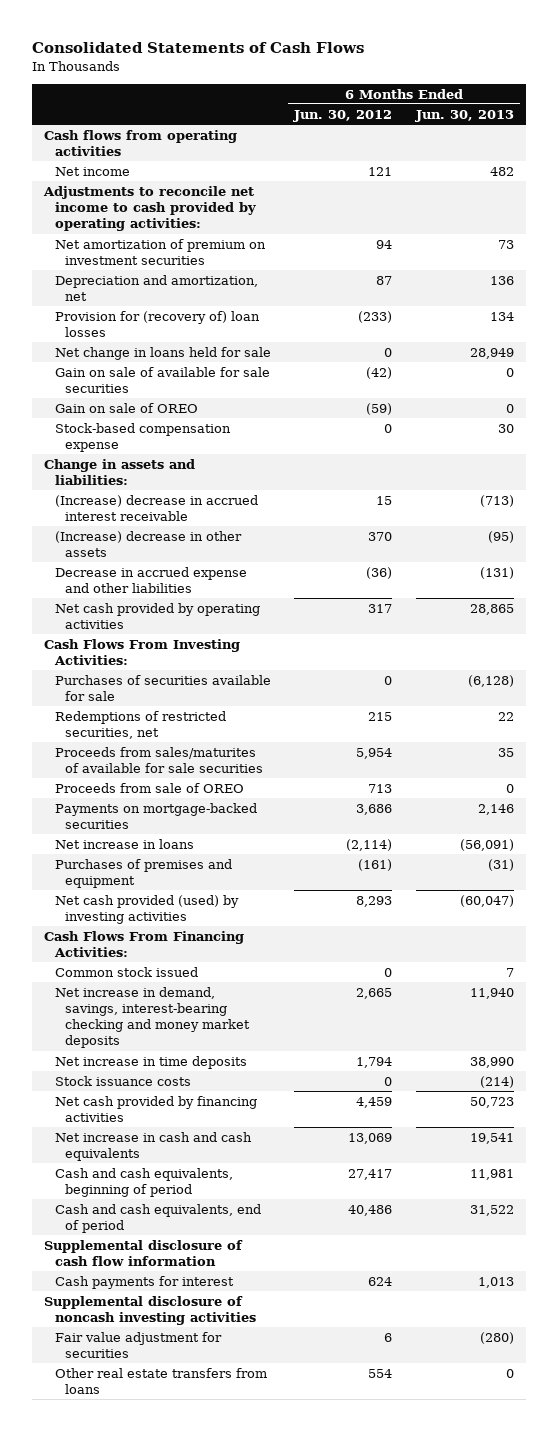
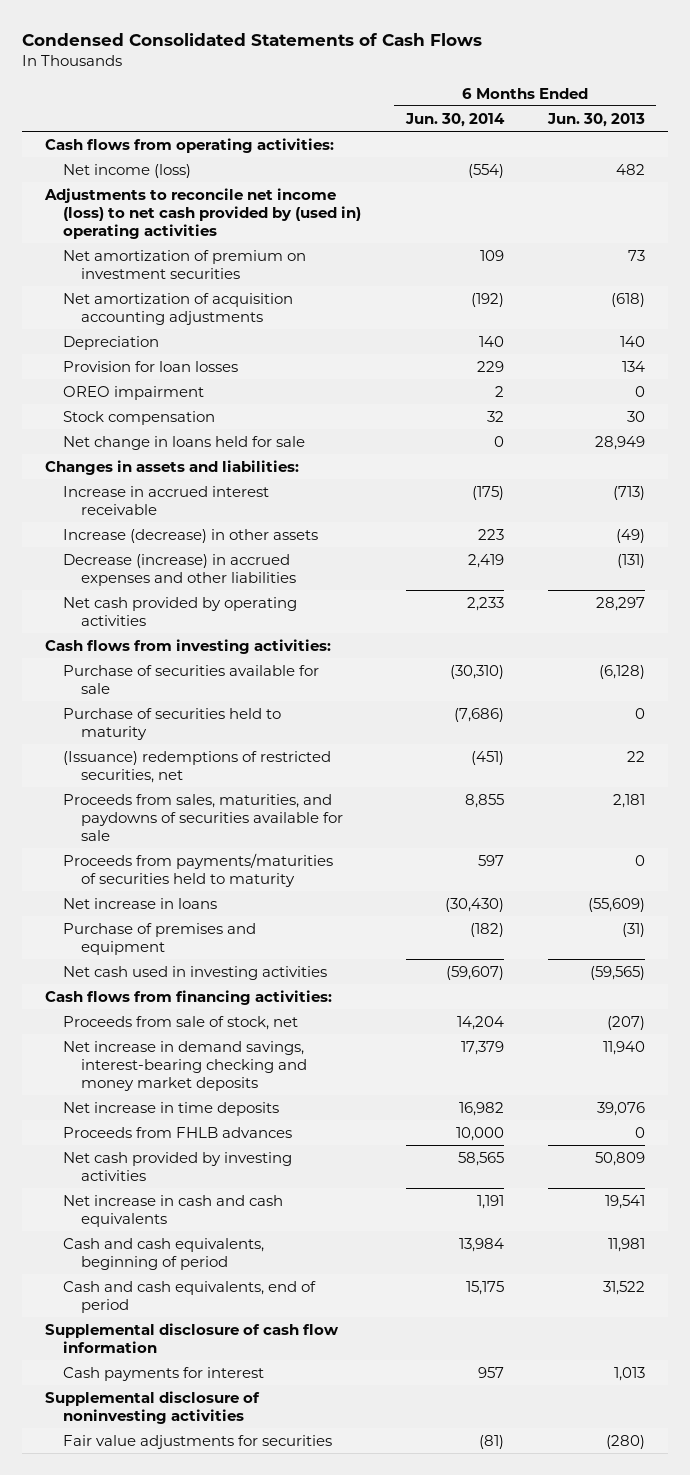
- Consolidated Statements of Cash Flows
+ Condensed Consolidated Statements of Cash Flows
- | 6 Months Ended Jun. 30, 2012 | 6 Months Ended Jun. 30, 2013
+ | 6 Months Ended Jun. 30, 2014 | 6 Months Ended Jun. 30, 2013
- Cash flows from operating activities
- Net income | 121 | 482
- Adjustments to reconcile net income to cash provided by operating activities:
+ Cash flows from operating activities:
+ Net income (loss) | (554) | 482
+ Adjustments to reconcile net income (loss) to net cash provided by (used in) operating activities
- Depreciation and amortization, net | 87 | 136
- Provision for (recovery of) loan losses | (233) | 134
+ Net amortization of acquisition accounting adjustments | (192) | (618)
+ Depreciation | 140 | 140
+ Provision for loan losses | 229 | 134
+ OREO impairment | 2 | 0
+ Stock compensation | 32 | 30
- Gain on sale of available for sale securities | (42) | 0
- Gain on sale of OREO | (59) | 0
- Stock-based compensation expense | 0 | 30
- Change in assets and liabilities:
- (Increase) decrease in accrued interest receivable | 15 | (713)
- (Increase) decrease in other assets | 370 | (95)
- Decrease in accrued expense and other liabilities | (36) | (131)
- Net cash provided by operating activities | 317 | 28,865
- Cash Flows From Investing Activities:
- Purchases of securities available for sale | 0 | (6,128)
- Redemptions of restricted securities, net | 215 | 22
- Proceeds from sales/maturites of available for sale securities | 5,954 | 35
- Proceeds from sale of OREO | 713 | 0
- Payments on mortgage-backed securities | 3,686 | 2,146
- Net increase in loans | (2,114) | (56,091)
- Purchases of premises and equipment | (161) | (31)
- Net cash provided (used) by investing activities | 8,293 | (60,047)
- Cash Flows From Financing Activities:
- Common stock issued | 0 | 7
- Net increase in demand, savings, interest-bearing checking and money market deposits | 2,665 | 11,940
- Net increase in time deposits | 1,794 | 38,990
- Stock issuance costs | 0 | (214)
- Net cash provided by financing activities | 4,459 | 50,723
+ Changes in assets and liabilities:
+ Increase in accrued interest receivable | (175) | (713)
+ Increase (decrease) in other assets | 223 | (49)
+ Decrease (increase) in accrued expenses and other liabilities | 2,419 | (131)
+ Net cash provided by operating activities | 2,233 | 28,297
+ Cash flows from investing activities:
+ Purchase of securities available for sale | (30,310) | (6,128)
+ Purchase of securities held to maturity | (7,686) | 0
+ (Issuance) redemptions of restricted securities, net | (451) | 22
+ Proceeds from sales, maturities, and paydowns of securities available for sale | 8,855 | 2,181
+ Proceeds from payments/maturities of securities held to maturity | 597 | 0
+ Net increase in loans | (30,430) | (55,609)
+ Purchase of premises and equipment | (182) | (31)
+ Net cash used in investing activities | (59,607) | (59,565)
+ Cash flows from financing activities:
+ Proceeds from sale of stock, net | 14,204 | (207)
+ Net increase in demand savings, interest-bearing checking and money market deposits | 17,379 | 11,940
+ Net increase in time deposits | 16,982 | 39,076
+ Proceeds from FHLB advances | 10,000 | 0
+ Net cash provided by investing activities | 58,565 | 50,809
- Supplemental disclosure of noncash investing activities
- Fair value adjustment for securities | 6 | (280)
- Other real estate transfers from loans | 554 | 0
+ Supplemental disclosure of noninvesting activities
+ Fair value adjustments for securities | (81) | (280)

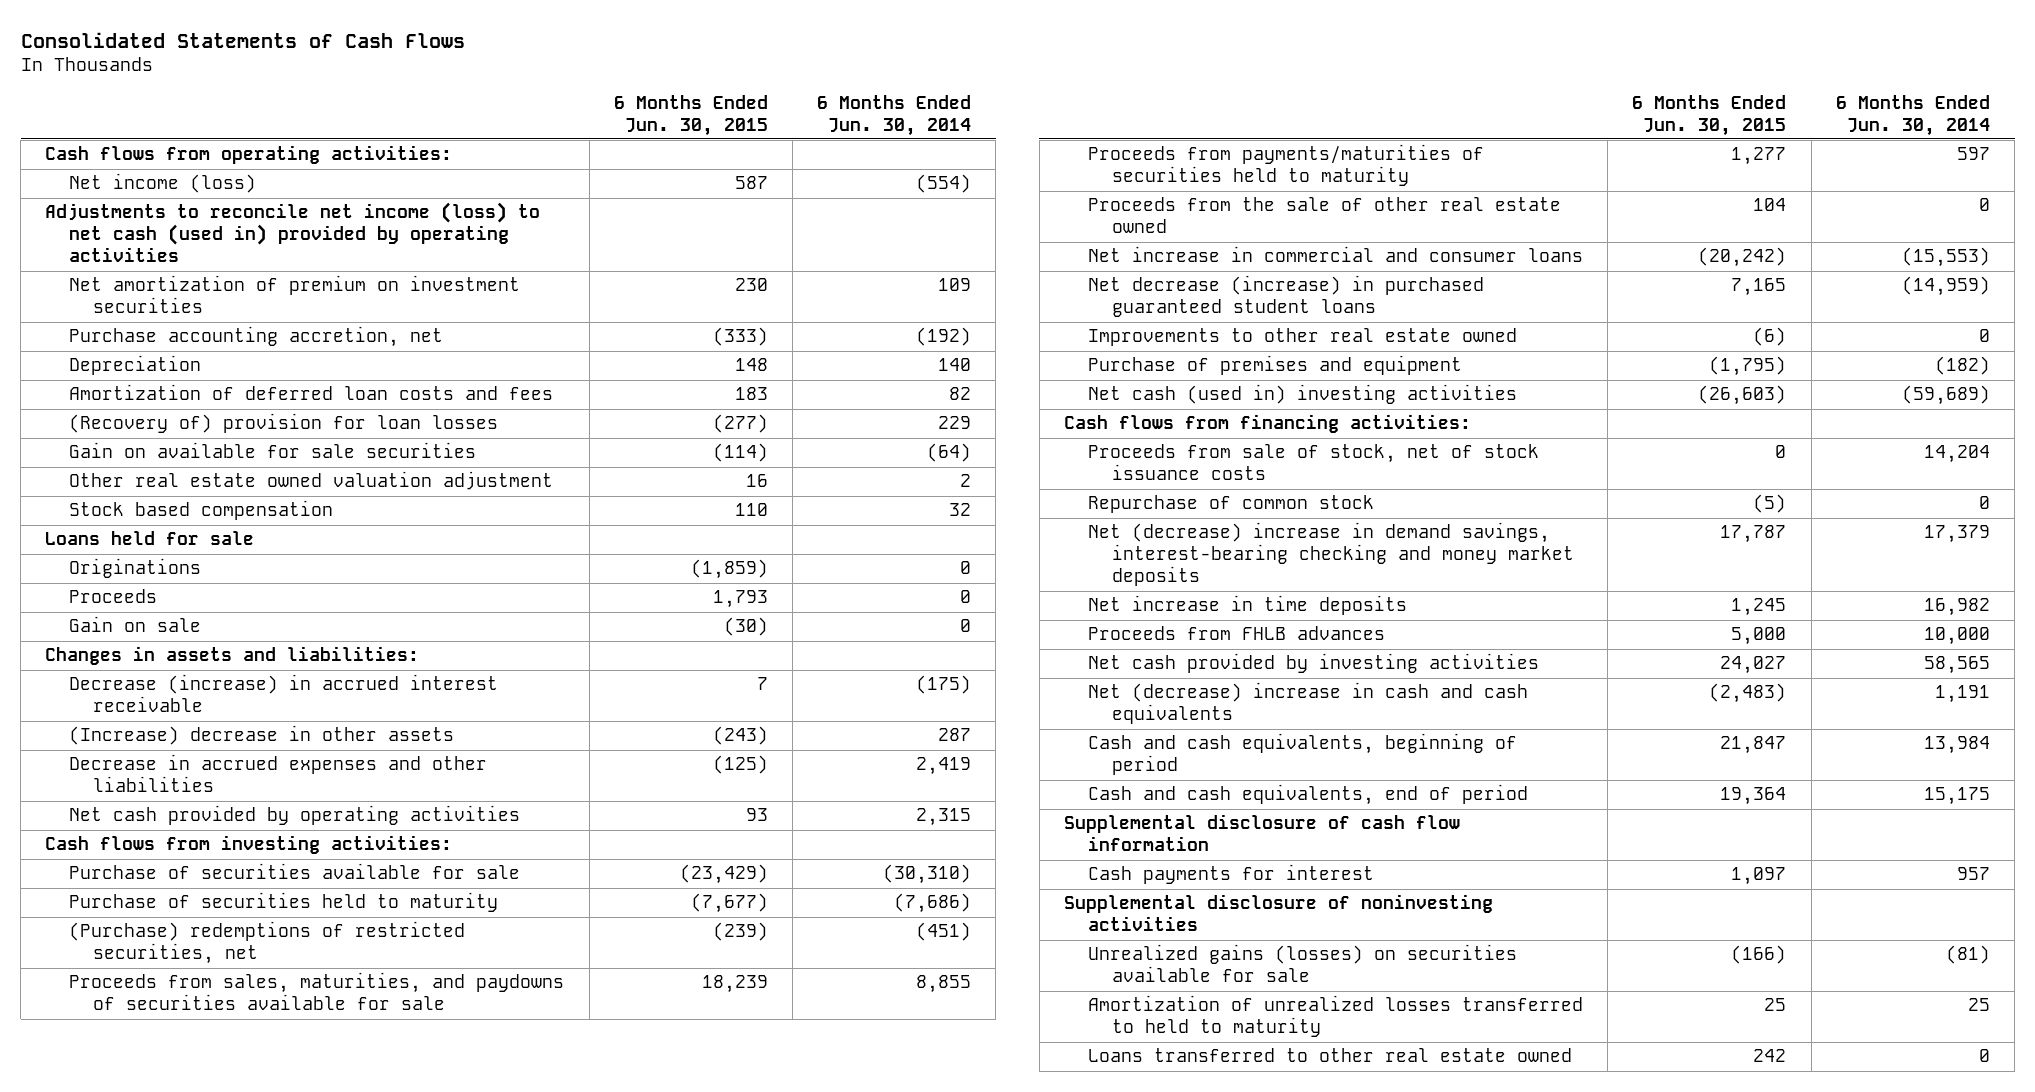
- Condensed Consolidated Statements of Cash Flows
+ Consolidated Statements of Cash Flows
- | 6 Months Ended Jun. 30, 2014 | 6 Months Ended Jun. 30, 2013
+ | 6 Months Ended Jun. 30, 2015 | 6 Months Ended Jun. 30, 2014
- Adjustments to reconcile net income (loss) to net cash provided by (used in) operating activities
+ Adjustments to reconcile net income (loss) to net cash (used in) provided by operating activities
- Net amortization of acquisition accounting adjustments | (192) | (618)
+ Purchase accounting accretion, net | (333) | (192)
- Provision for loan losses | 229 | 134
- OREO impairment | 2 | 0
- Stock compensation | 32 | 30
- Net change in loans held for sale | 0 | 28,949
+ Amortization of deferred loan costs and fees | 183 | 82
+ (Recovery of) provision for loan losses | (277) | 229
+ Gain on available for sale securities | (114) | (64)
+ Other real estate owned valuation adjustment | 16 | 2
+ Stock based compensation | 110 | 32
+ Loans held for sale
+ Originations | (1,859) | 0
+ Proceeds | 1,793 | 0
+ Gain on sale | (30) | 0
- Increase in accrued interest receivable | (175) | (713)
- Increase (decrease) in other assets | 223 | (49)
- Decrease (increase) in accrued expenses and other liabilities | 2,419 | (131)
- Net cash provided by operating activities | 2,233 | 28,297
+ Decrease (increase) in accrued interest receivable | 7 | (175)
+ (Increase) decrease in other assets | (243) | 287
+ Decrease in accrued expenses and other liabilities | (125) | 2,419
+ Net cash provided by operating activities | 93 | 2,315
- (Issuance) redemptions of restricted securities, net | (451) | 22
+ (Purchase) redemptions of restricted securities, net | (239) | (451)
- Net increase in loans | (30,430) | (55,609)
+ Proceeds from the sale of other real estate owned | 104 | 0
+ Net increase in commercial and consumer loans | (20,242) | (15,553)
+ Net decrease (increase) in purchased guaranteed student loans | 7,165 | (14,959)
+ Improvements to other real estate owned | (6) | 0
- Net cash used in investing activities | (59,607) | (59,565)
+ Net cash (used in) investing activities | (26,603) | (59,689)
- Proceeds from sale of stock, net | 14,204 | (207)
- Net increase in demand savings, interest-bearing checking and money market deposits | 17,379 | 11,940
+ Proceeds from sale of stock, net of stock issuance costs | 0 | 14,204
+ Repurchase of common stock | (5) | 0
+ Net (decrease) increase in demand savings, interest-bearing checking and money market deposits | 17,787 | 17,379
- Net increase in cash and cash equivalents | 1,191 | 19,541
+ Net (decrease) increase in cash and cash equivalents | (2,483) | 1,191
- Fair value adjustments for securities | (81) | (280)
+ Unrealized gains (losses) on securities available for sale | (166) | (81)
+ Amortization of unrealized losses transferred to held to maturity | 25 | 25
+ Loans transferred to other real estate owned | 242 | 0

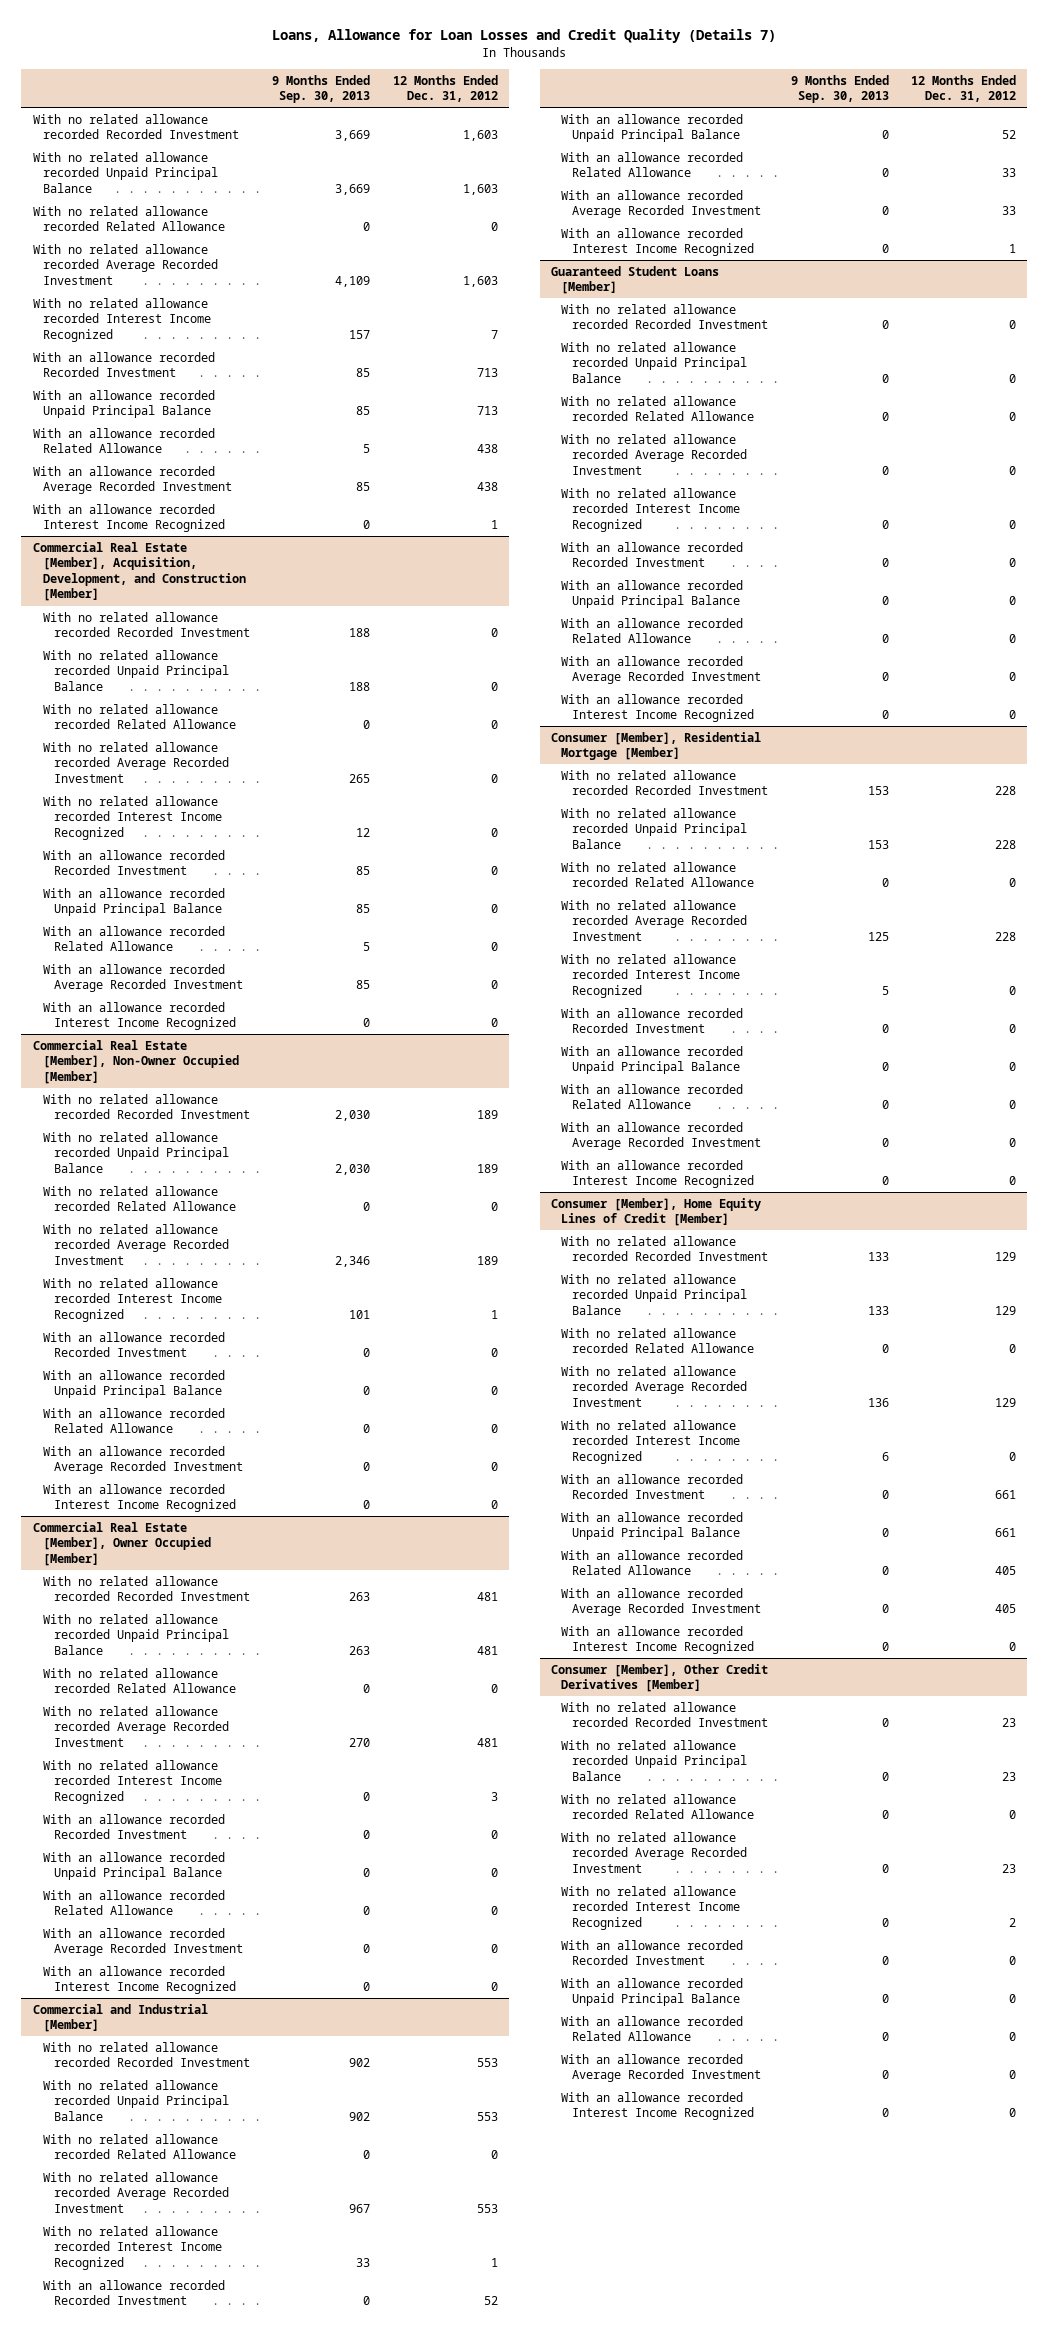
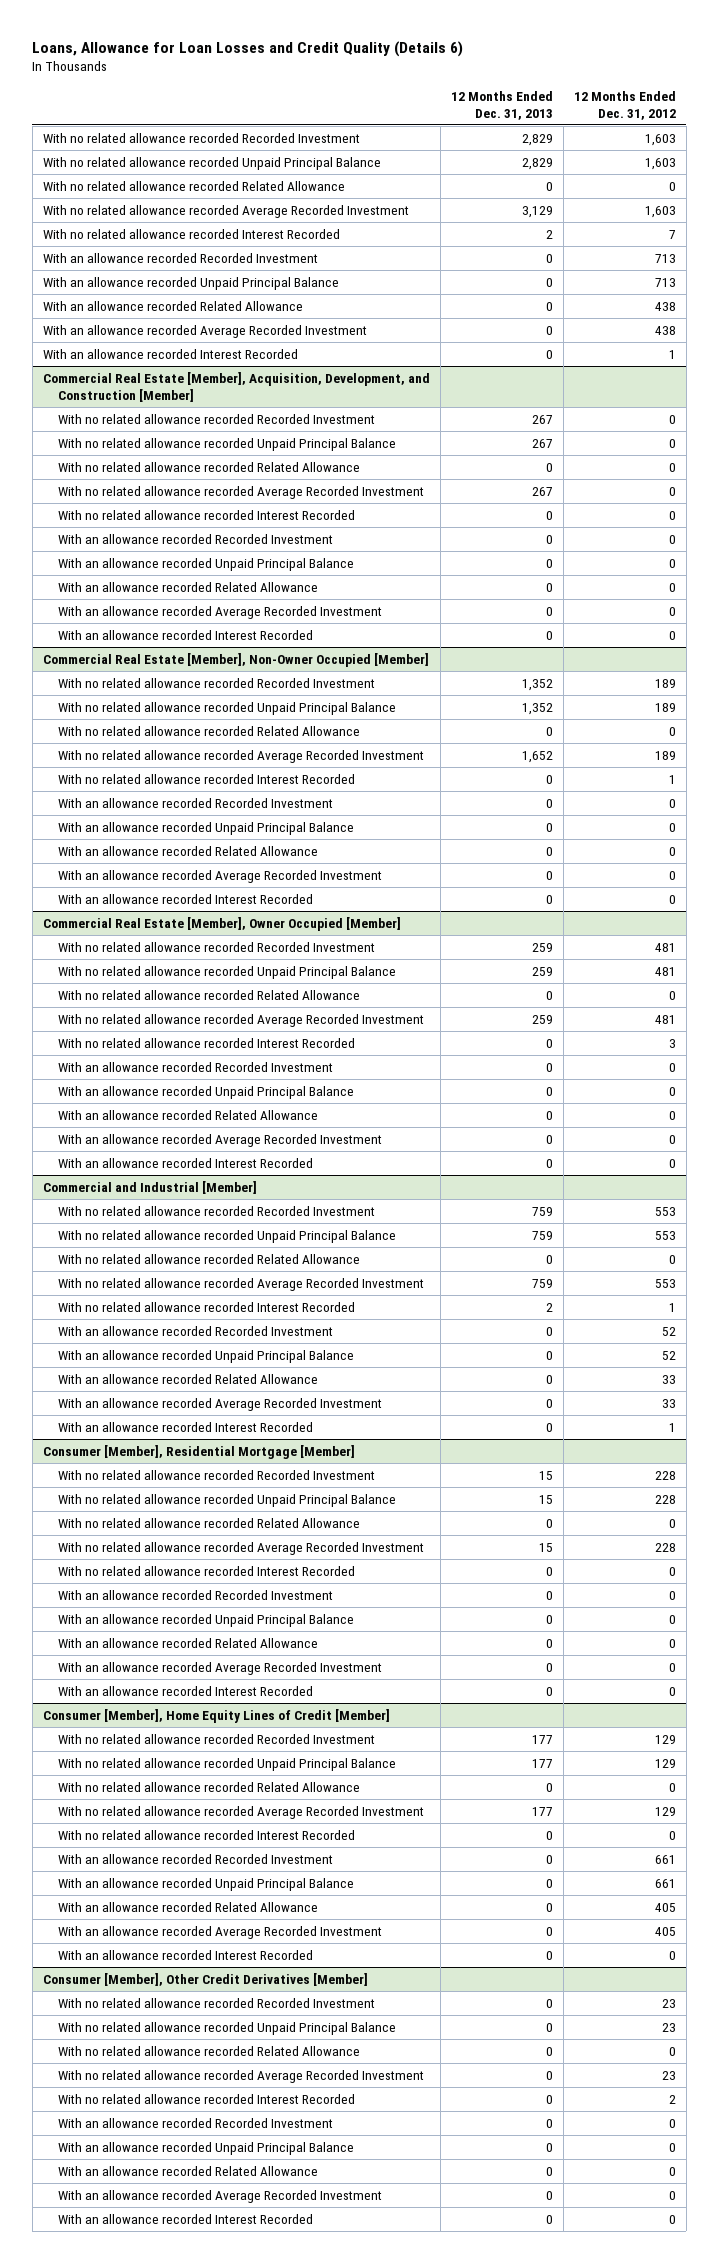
- Loans, Allowance for Loan Losses and Credit Quality (Details 7)
+ Loans, Allowance for Loan Losses and Credit Quality (Details 6)
- | 9 Months Ended Sep. 30, 2013 | 12 Months Ended Dec. 31, 2012
+ | 12 Months Ended Dec. 31, 2013 | 12 Months Ended Dec. 31, 2012
- With no related allowance recorded Interest Income Recognized | 157 | 7
+ With no related allowance recorded Interest Recorded | 2 | 7
- With an allowance recorded Interest Income Recognized | 0 | 1
+ With an allowance recorded Interest Recorded | 0 | 1
@ Commercial Real Estate [Member], Acquisition, Development, and Construction [Member]
- With no related allowance recorded Interest Income Recognized | 12 | 0
+ With no related allowance recorded Interest Recorded | 0 | 0
- With an allowance recorded Interest Income Recognized | 0 | 0
+ With an allowance recorded Interest Recorded | 0 | 0
@ Commercial Real Estate [Member], Non-Owner Occupied [Member]
- With no related allowance recorded Interest Income Recognized | 101 | 1
+ With no related allowance recorded Interest Recorded | 0 | 1
- With an allowance recorded Interest Income Recognized | 0 | 0
+ With an allowance recorded Interest Recorded | 0 | 0
@ Commercial Real Estate [Member], Owner Occupied [Member]
- With no related allowance recorded Interest Income Recognized | 0 | 3
+ With no related allowance recorded Interest Recorded | 0 | 3
- With an allowance recorded Interest Income Recognized | 0 | 0
+ With an allowance recorded Interest Recorded | 0 | 0
@ Commercial and Industrial [Member]
- With no related allowance recorded Interest Income Recognized | 33 | 1
+ With no related allowance recorded Interest Recorded | 2 | 1
- With an allowance recorded Interest Income Recognized | 0 | 1
- Guaranteed Student Loans [Member]
- With no related allowance recorded Recorded Investment | 0 | 0
- With no related allowance recorded Unpaid Principal Balance | 0 | 0
- With no related allowance recorded Related Allowance | 0 | 0
- With no related allowance recorded Average Recorded Investment | 0 | 0
- With no related allowance recorded Interest Income Recognized | 0 | 0
- With an allowance recorded Recorded Investment | 0 | 0
- With an allowance recorded Unpaid Principal Balance | 0 | 0
- With an allowance recorded Related Allowance | 0 | 0
- With an allowance recorded Average Recorded Investment | 0 | 0
- With an allowance recorded Interest Income Recognized | 0 | 0
@ Commercial and Industrial [Member]
+ With an allowance recorded Interest Recorded | 0 | 1
@ Consumer [Member], Residential Mortgage [Member]
- With no related allowance recorded Interest Income Recognized | 5 | 0
+ With no related allowance recorded Interest Recorded | 0 | 0
- With an allowance recorded Interest Income Recognized | 0 | 0
+ With an allowance recorded Interest Recorded | 0 | 0
@ Consumer [Member], Home Equity Lines of Credit [Member]
- With no related allowance recorded Interest Income Recognized | 6 | 0
+ With no related allowance recorded Interest Recorded | 0 | 0
- With an allowance recorded Interest Income Recognized | 0 | 0
+ With an allowance recorded Interest Recorded | 0 | 0
@ Consumer [Member], Other Credit Derivatives [Member]
- With no related allowance recorded Interest Income Recognized | 0 | 2
+ With no related allowance recorded Interest Recorded | 0 | 2
- With an allowance recorded Interest Income Recognized | 0 | 0
+ With an allowance recorded Interest Recorded | 0 | 0

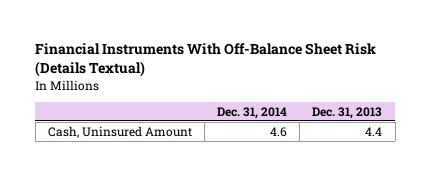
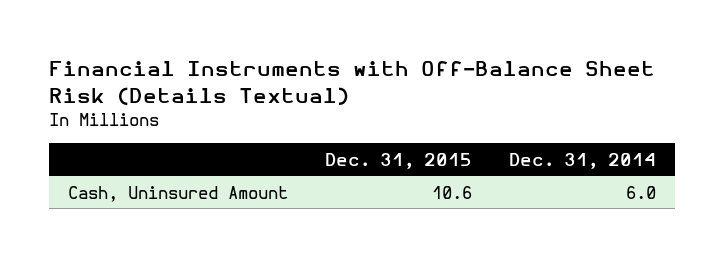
- Financial Instruments With Off-Balance Sheet Risk (Details Textual)
+ Financial Instruments with Off-Balance Sheet Risk (Details Textual)
- | Dec. 31, 2014 | Dec. 31, 2013
+ | Dec. 31, 2015 | Dec. 31, 2014
- Cash, Uninsured Amount | 4.6 | 4.4
+ Cash, Uninsured Amount | 10.6 | 6.0

